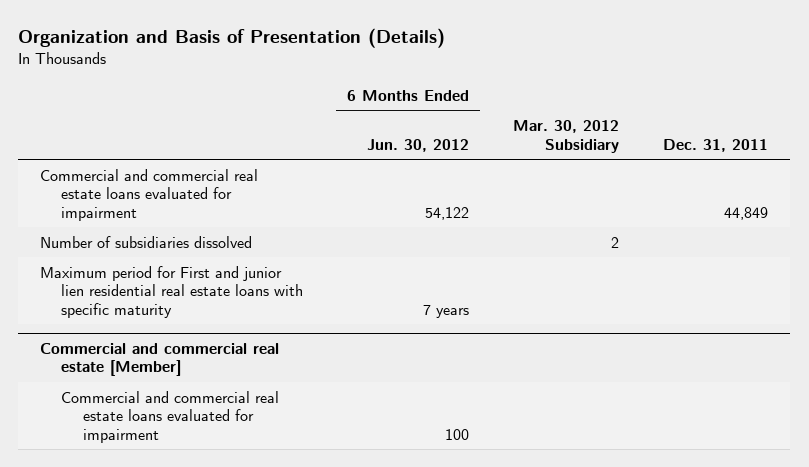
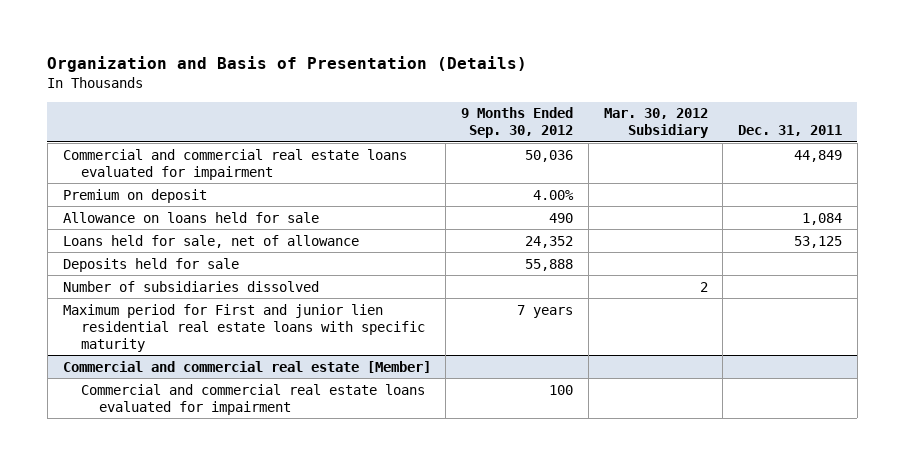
- | 6 Months Ended Jun. 30, 2012 | Mar. 30, 2012 Subsidiary | Dec. 31, 2011
+ | 9 Months Ended Sep. 30, 2012 | Mar. 30, 2012 Subsidiary | Dec. 31, 2011
+ Premium on deposit | 4.00% | |
+ Allowance on loans held for sale | 490 | | 1,084
+ Loans held for sale, net of allowance | 24,352 | | 53,125
+ Deposits held for sale | 55,888 | |

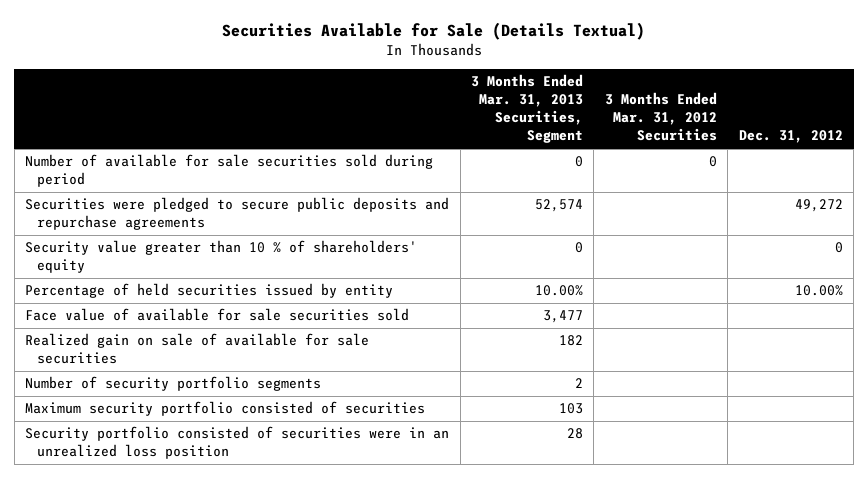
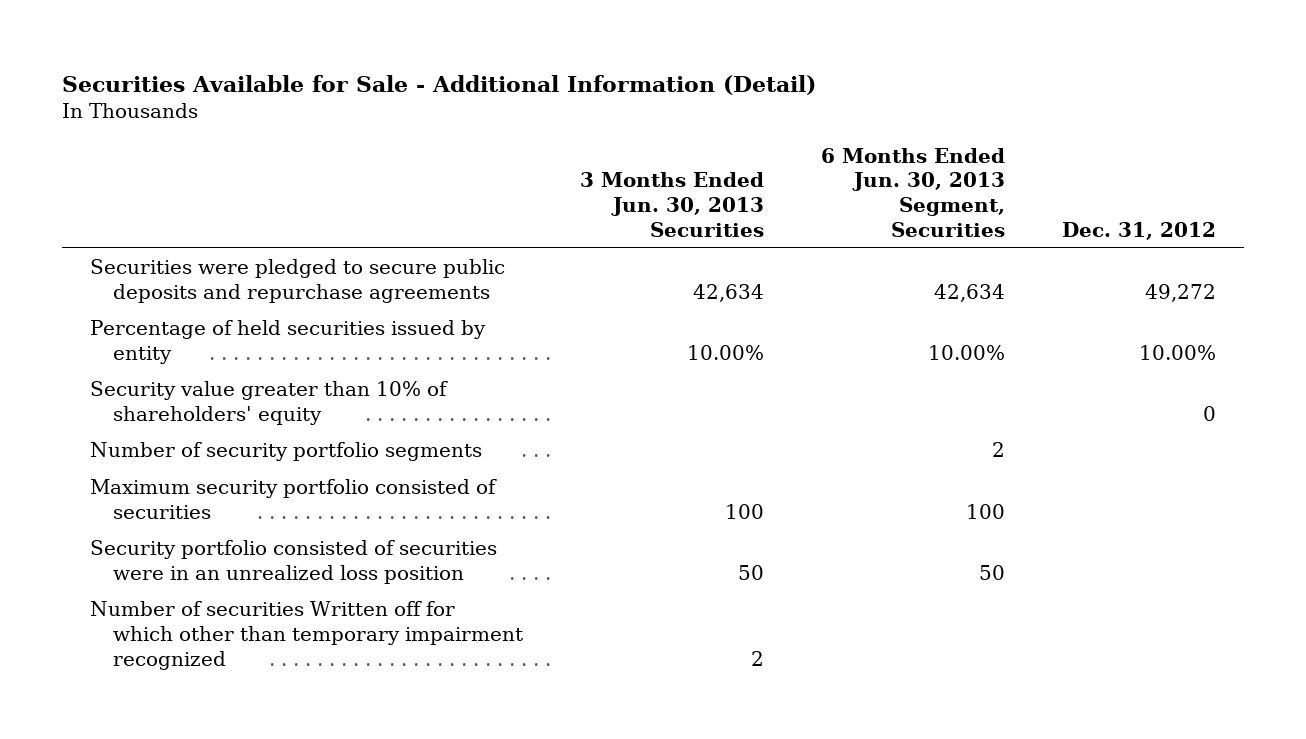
- Securities Available for Sale (Details Textual)
+ Securities Available for Sale - Additional Information (Detail)
- | 3 Months Ended Mar. 31, 2013 Securities, Segment | 3 Months Ended Mar. 31, 2012 Securities | Dec. 31, 2012
+ | 3 Months Ended Jun. 30, 2013 Securities | 6 Months Ended Jun. 30, 2013 Segment, Securities | Dec. 31, 2012
- Number of available for sale securities sold during period | 0 | 0 |
- Security value greater than 10 % of shareholders' equity | 0 | | 0
- Face value of available for sale securities sold | 3,477 | |
- Realized gain on sale of available for sale securities | 182 | |
+ Security value greater than 10% of shareholders' equity | | | 0
+ Number of securities Written off for which other than temporary impairment recognized | 2 | |

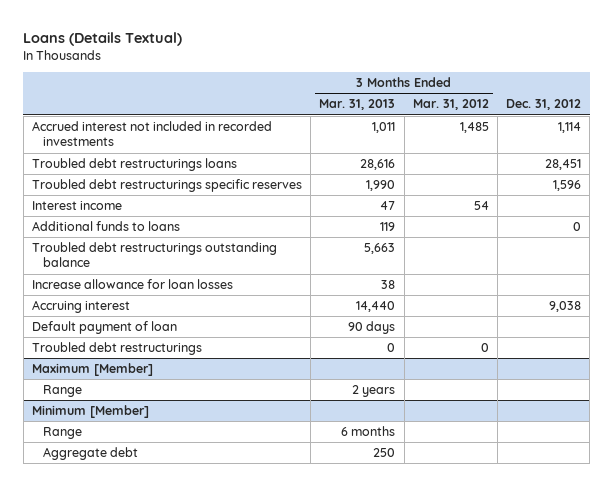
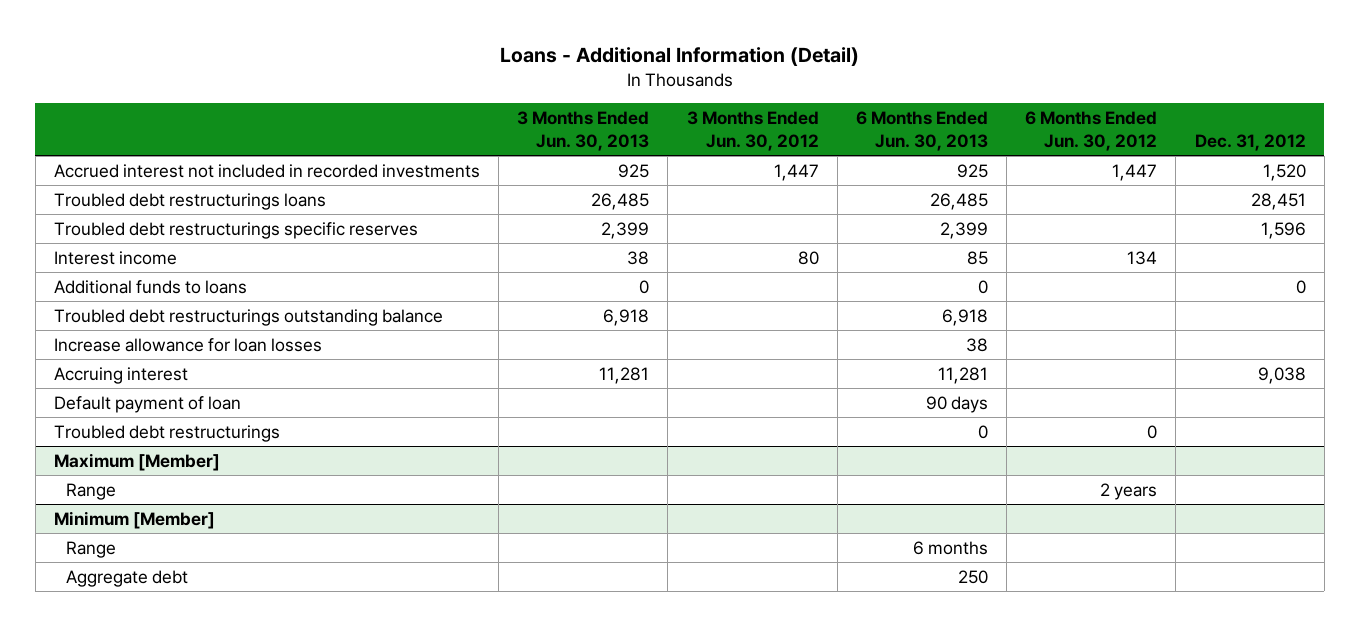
- Loans (Details Textual)
+ Loans - Additional Information (Detail)
- | 3 Months Ended Mar. 31, 2013 | 3 Months Ended Mar. 31, 2012 | Dec. 31, 2012
+ | 3 Months Ended Jun. 30, 2013 | 3 Months Ended Jun. 30, 2012 | 6 Months Ended Jun. 30, 2013 | 6 Months Ended Jun. 30, 2012 | Dec. 31, 2012
- Accrued interest not included in recorded investments | 1,011 | 1,485 | 1,114
+ Accrued interest not included in recorded investments | 925 | 1,447 | 925 | 1,447 | 1,520

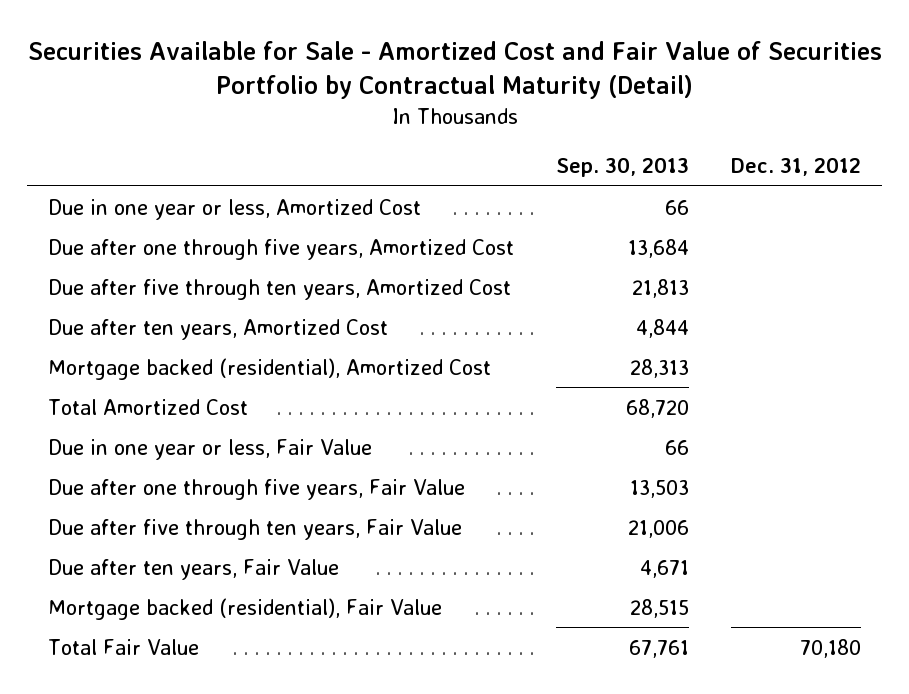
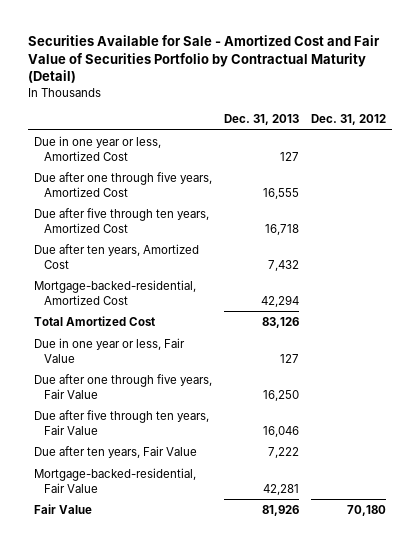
- | Sep. 30, 2013 | Dec. 31, 2012
+ | Dec. 31, 2013 | Dec. 31, 2012
- Mortgage backed (residential), Amortized Cost | 28,313 |
+ Mortgage-backed-residential, Amortized Cost | 42,294 |
- Mortgage backed (residential), Fair Value | 28,515 |
- Total Fair Value | 67,761 | 70,180
+ Mortgage-backed-residential, Fair Value | 42,281 |
+ Fair Value | 81,926 | 70,180

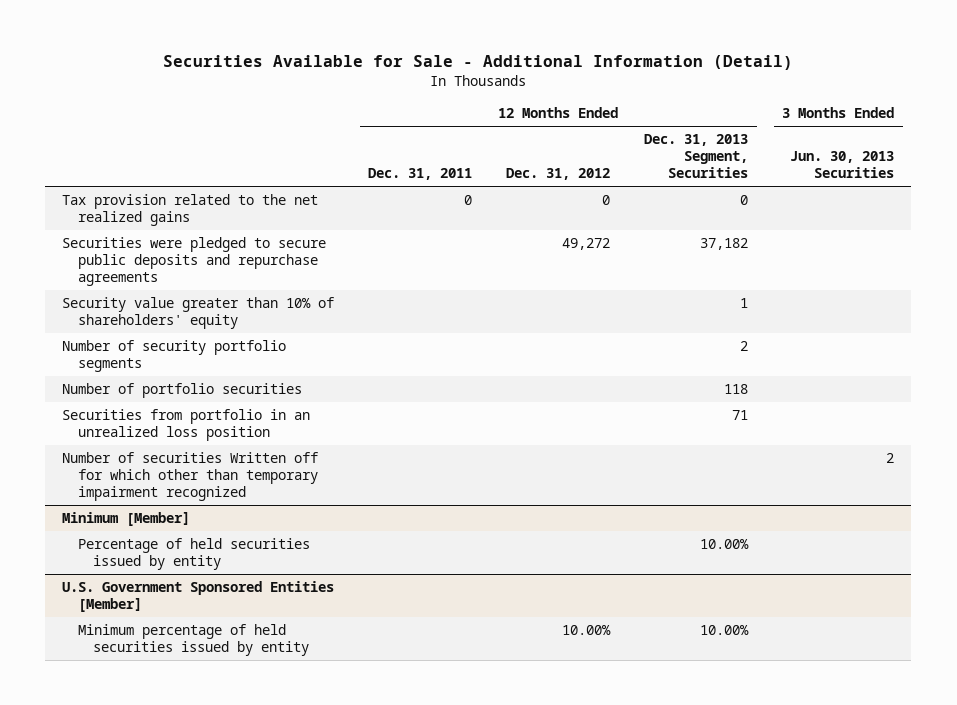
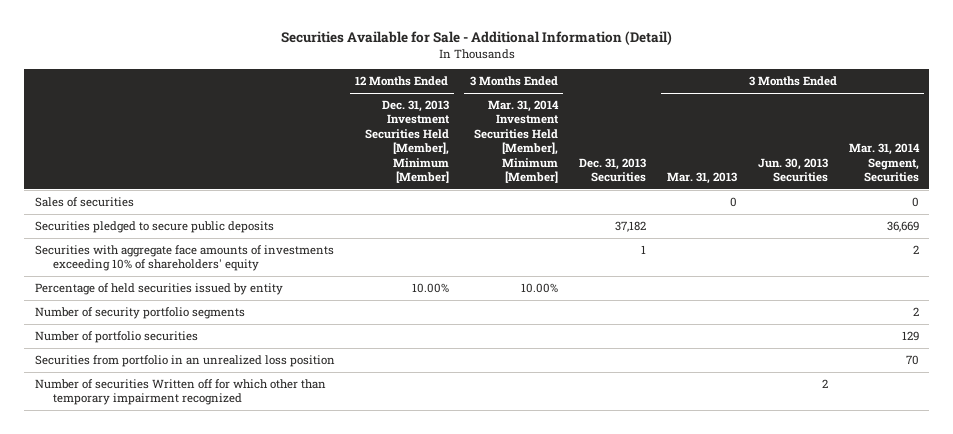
- | 12 Months Ended Dec. 31, 2011 | 12 Months Ended Dec. 31, 2012 | 12 Months Ended Dec. 31, 2013 Segment, Securities | 3 Months Ended Jun. 30, 2013 Securities
+ | 12 Months Ended Dec. 31, 2013 Investment Securities Held [Member], Minimum [Member] | 3 Months Ended Mar. 31, 2014 Investment Securities Held [Member], Minimum [Member] | Dec. 31, 2013 Securities | 3 Months Ended Mar. 31, 2013 | 3 Months Ended Jun. 30, 2013 Securities | 3 Months Ended Mar. 31, 2014 Segment, Securities
- Tax provision related to the net realized gains | 0 | 0 | 0 |
- Securities were pledged to secure public deposits and repurchase agreements | | 49,272 | 37,182 |
- Security value greater than 10% of shareholders' equity | | | 1 |
+ Sales of securities | | | | 0 | | 0
+ Securities pledged to secure public deposits | | | 37,182 | | | 36,669
+ Securities with aggregate face amounts of investments exceeding 10% of shareholders' equity | | | 1 | | | 2
+ Percentage of held securities issued by entity | 10.00% | 10.00% | | | |
- Minimum [Member]
- Percentage of held securities issued by entity | | | 10.00% |
- U.S. Government Sponsored Entities [Member]
- Minimum percentage of held securities issued by entity | | 10.00% | 10.00% |

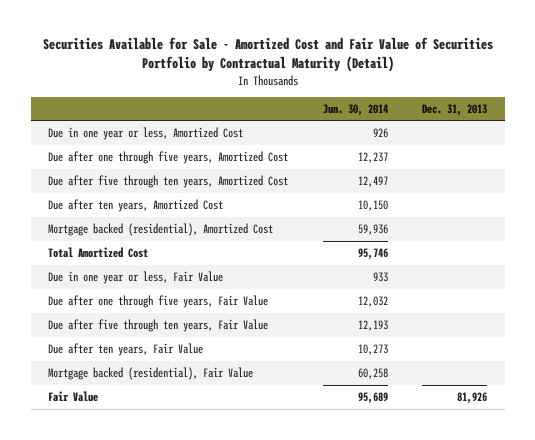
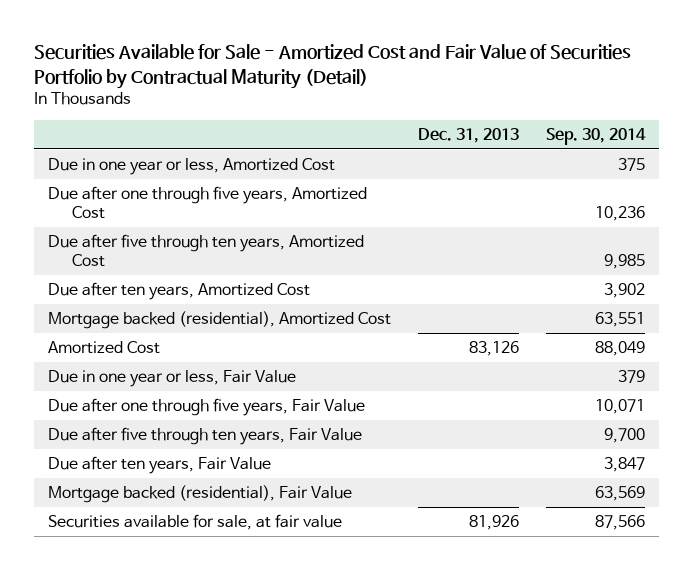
- | Jun. 30, 2014 | Dec. 31, 2013
+ | Dec. 31, 2013 | Sep. 30, 2014
- Total Amortized Cost | 95,746 |
+ Amortized Cost | 83,126 | 88,049
- Fair Value | 95,689 | 81,926
+ Securities available for sale, at fair value | 81,926 | 87,566

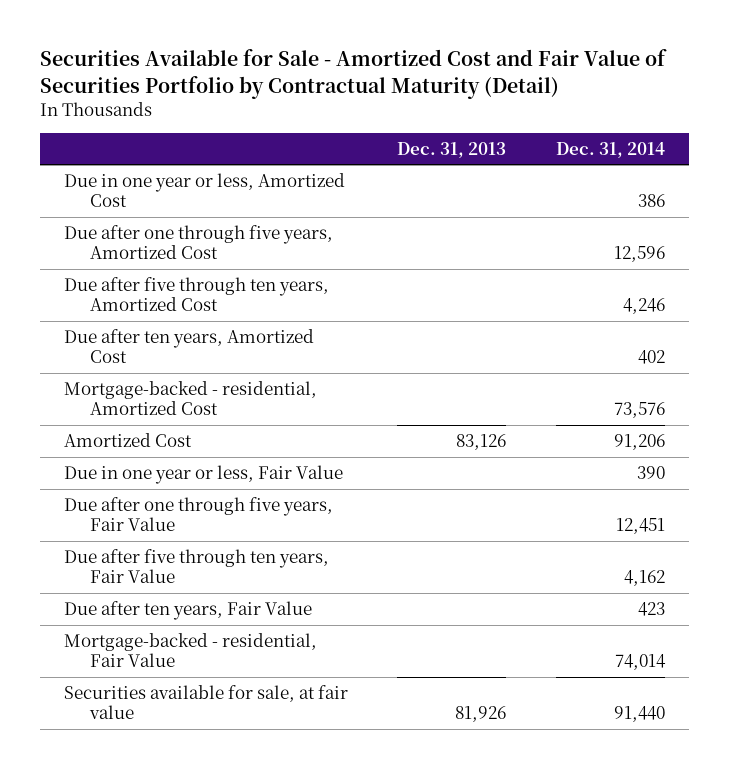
- | Dec. 31, 2013 | Sep. 30, 2014
+ | Dec. 31, 2013 | Dec. 31, 2014
- Mortgage backed (residential), Amortized Cost | | 63,551
+ Mortgage-backed - residential, Amortized Cost | | 73,576
- Mortgage backed (residential), Fair Value | | 63,569
+ Mortgage-backed - residential, Fair Value | | 74,014

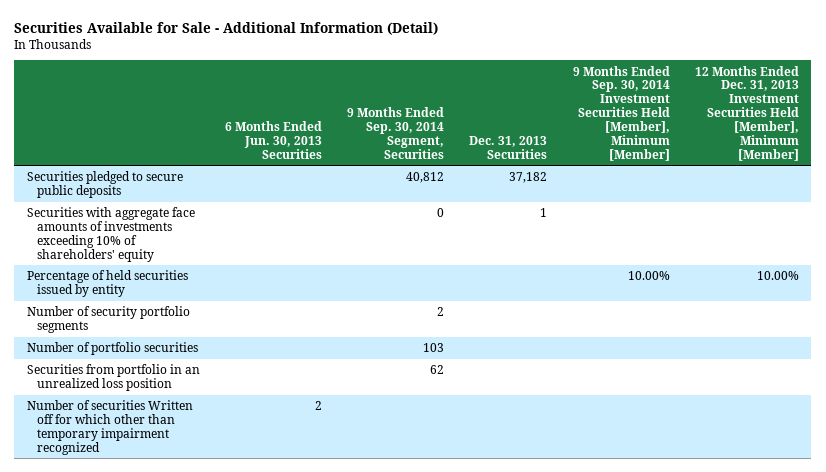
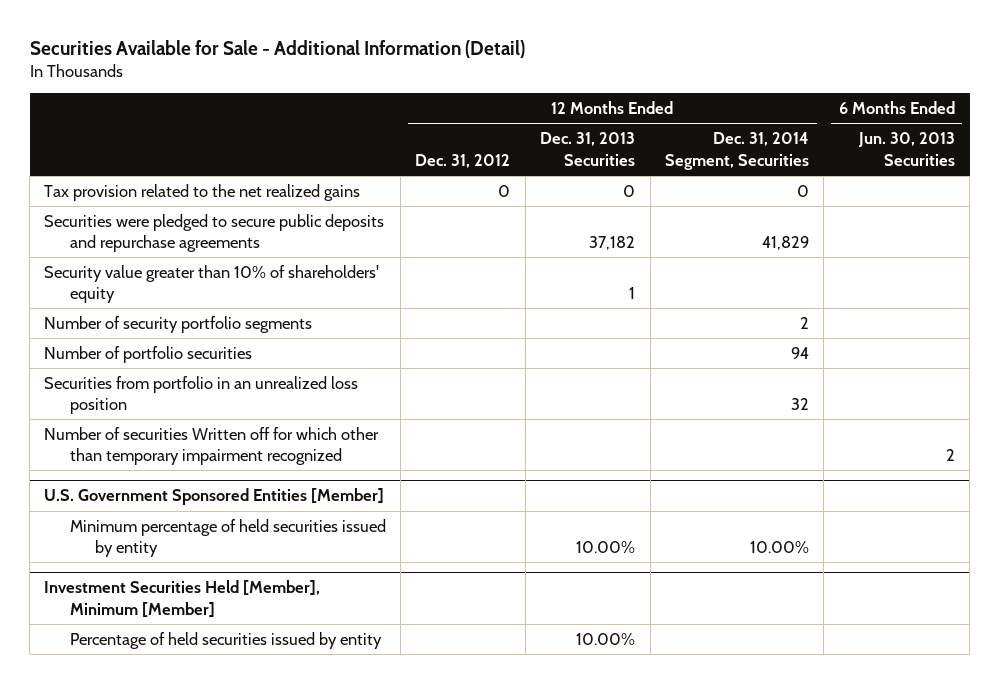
- | 6 Months Ended Jun. 30, 2013 Securities | 9 Months Ended Sep. 30, 2014 Segment, Securities | Dec. 31, 2013 Securities | 9 Months Ended Sep. 30, 2014 Investment Securities Held [Member], Minimum [Member] | 12 Months Ended Dec. 31, 2013 Investment Securities Held [Member], Minimum [Member]
+ | 12 Months Ended Dec. 31, 2012 | 12 Months Ended Dec. 31, 2013 Securities | 12 Months Ended Dec. 31, 2014 Segment, Securities | 6 Months Ended Jun. 30, 2013 Securities
- Securities pledged to secure public deposits | | 40,812 | 37,182 | |
- Securities with aggregate face amounts of investments exceeding 10% of shareholders' equity | | 0 | 1 | |
- Percentage of held securities issued by entity | | | | 10.00% | 10.00%
+ Tax provision related to the net realized gains | 0 | 0 | 0 |
+ Securities were pledged to secure public deposits and repurchase agreements | | 37,182 | 41,829 |
+ Security value greater than 10% of shareholders' equity | | 1 | |
+ U.S. Government Sponsored Entities [Member]
+ Minimum percentage of held securities issued by entity | | 10.00% | 10.00% |
+ Investment Securities Held [Member], Minimum [Member]
+ Percentage of held securities issued by entity | | 10.00% | |

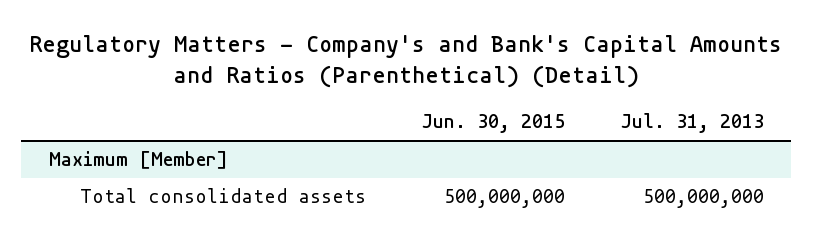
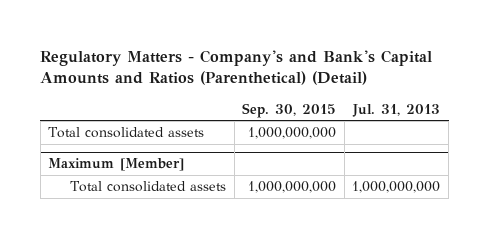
- | Jun. 30, 2015 | Jul. 31, 2013
+ | Sep. 30, 2015 | Jul. 31, 2013
+ Total consolidated assets | 1,000,000,000 |
@ Maximum [Member]
- Total consolidated assets | 500,000,000 | 500,000,000
+ Total consolidated assets | 1,000,000,000 | 1,000,000,000

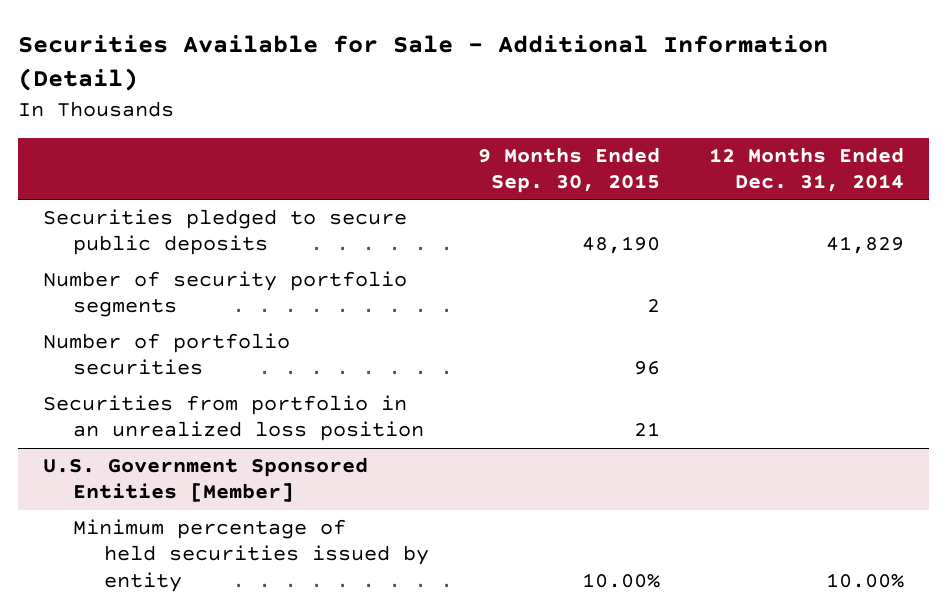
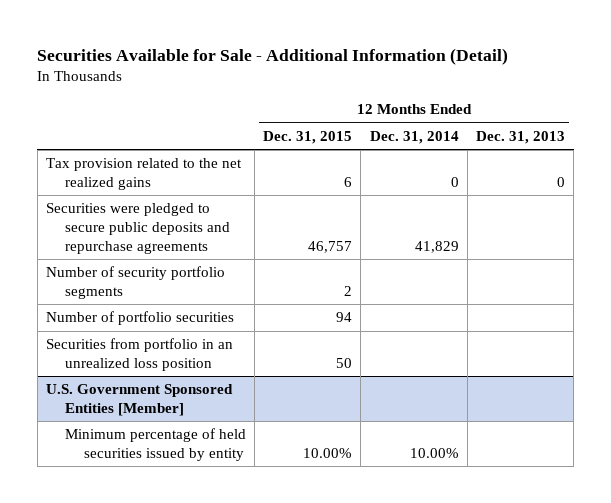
- | 9 Months Ended Sep. 30, 2015 | 12 Months Ended Dec. 31, 2014
+ | 12 Months Ended Dec. 31, 2015 | 12 Months Ended Dec. 31, 2014 | 12 Months Ended Dec. 31, 2013
- Securities pledged to secure public deposits | 48,190 | 41,829
+ Tax provision related to the net realized gains | 6 | 0 | 0
+ Securities were pledged to secure public deposits and repurchase agreements | 46,757 | 41,829 |

